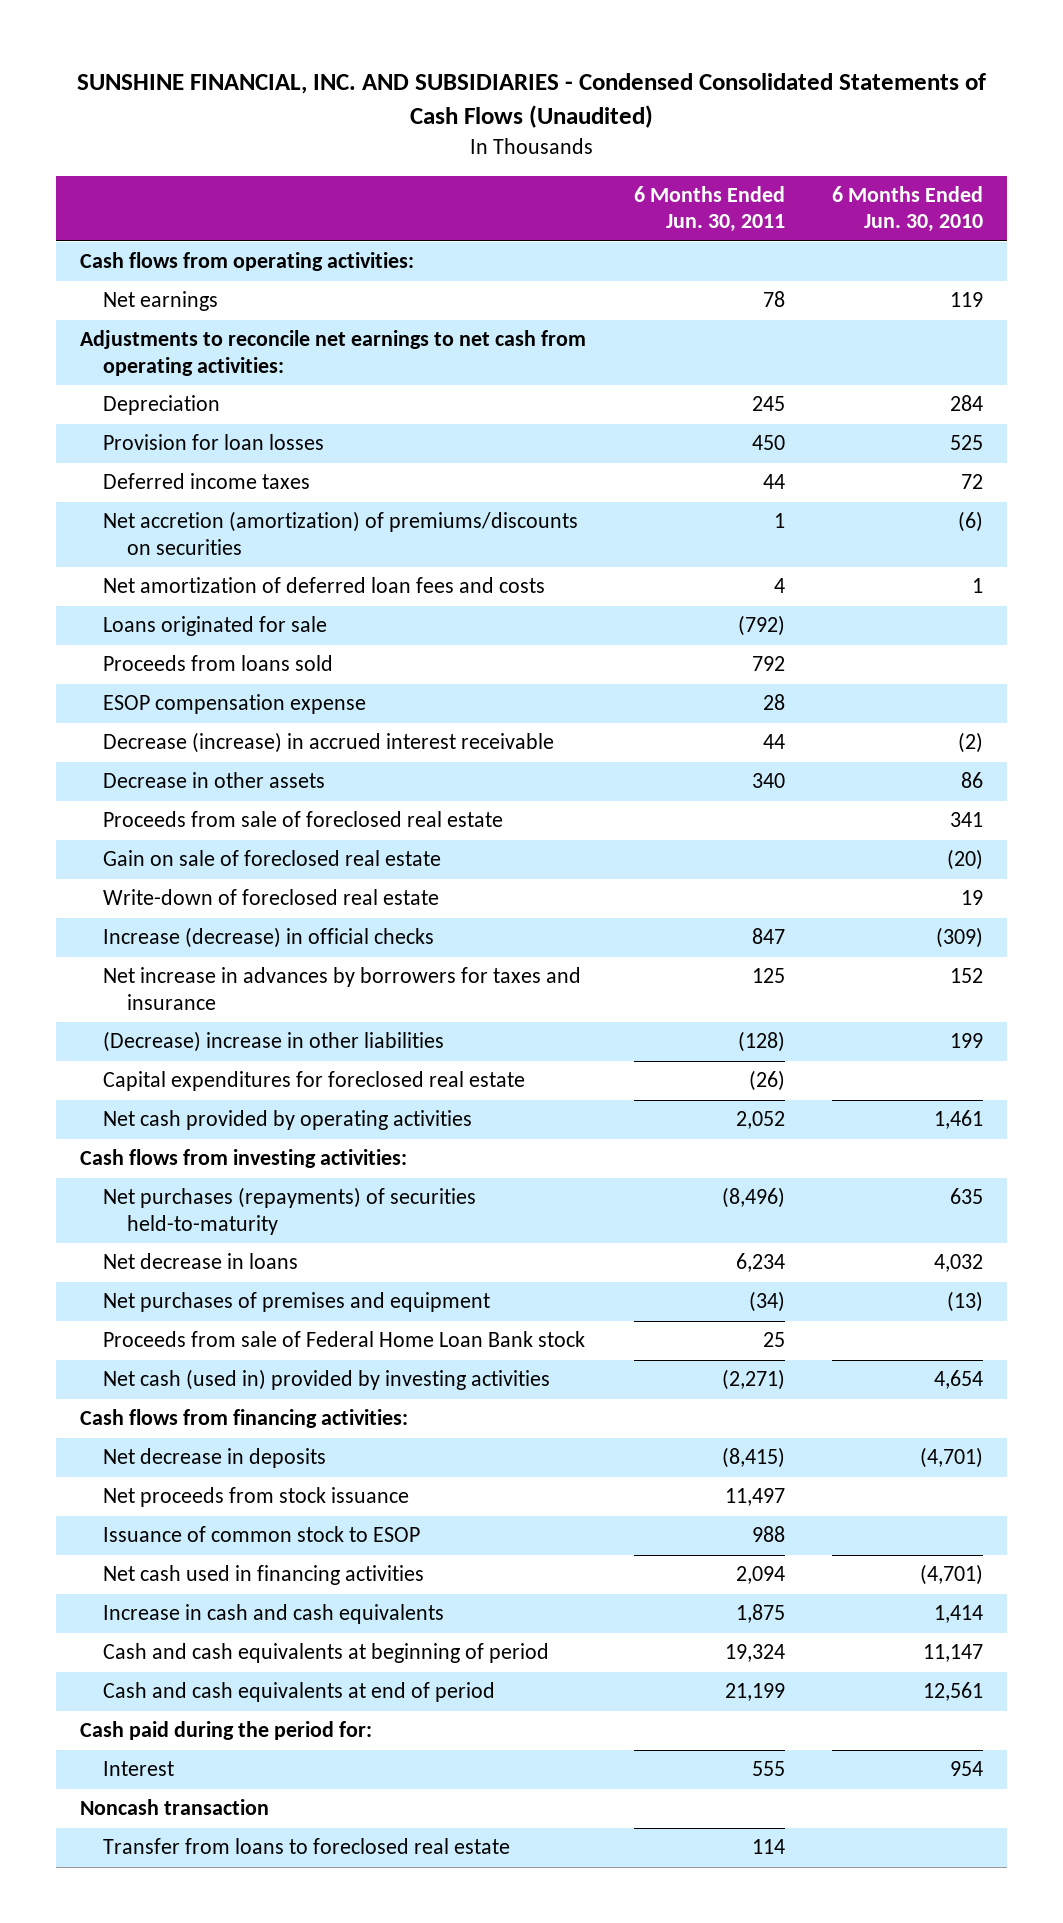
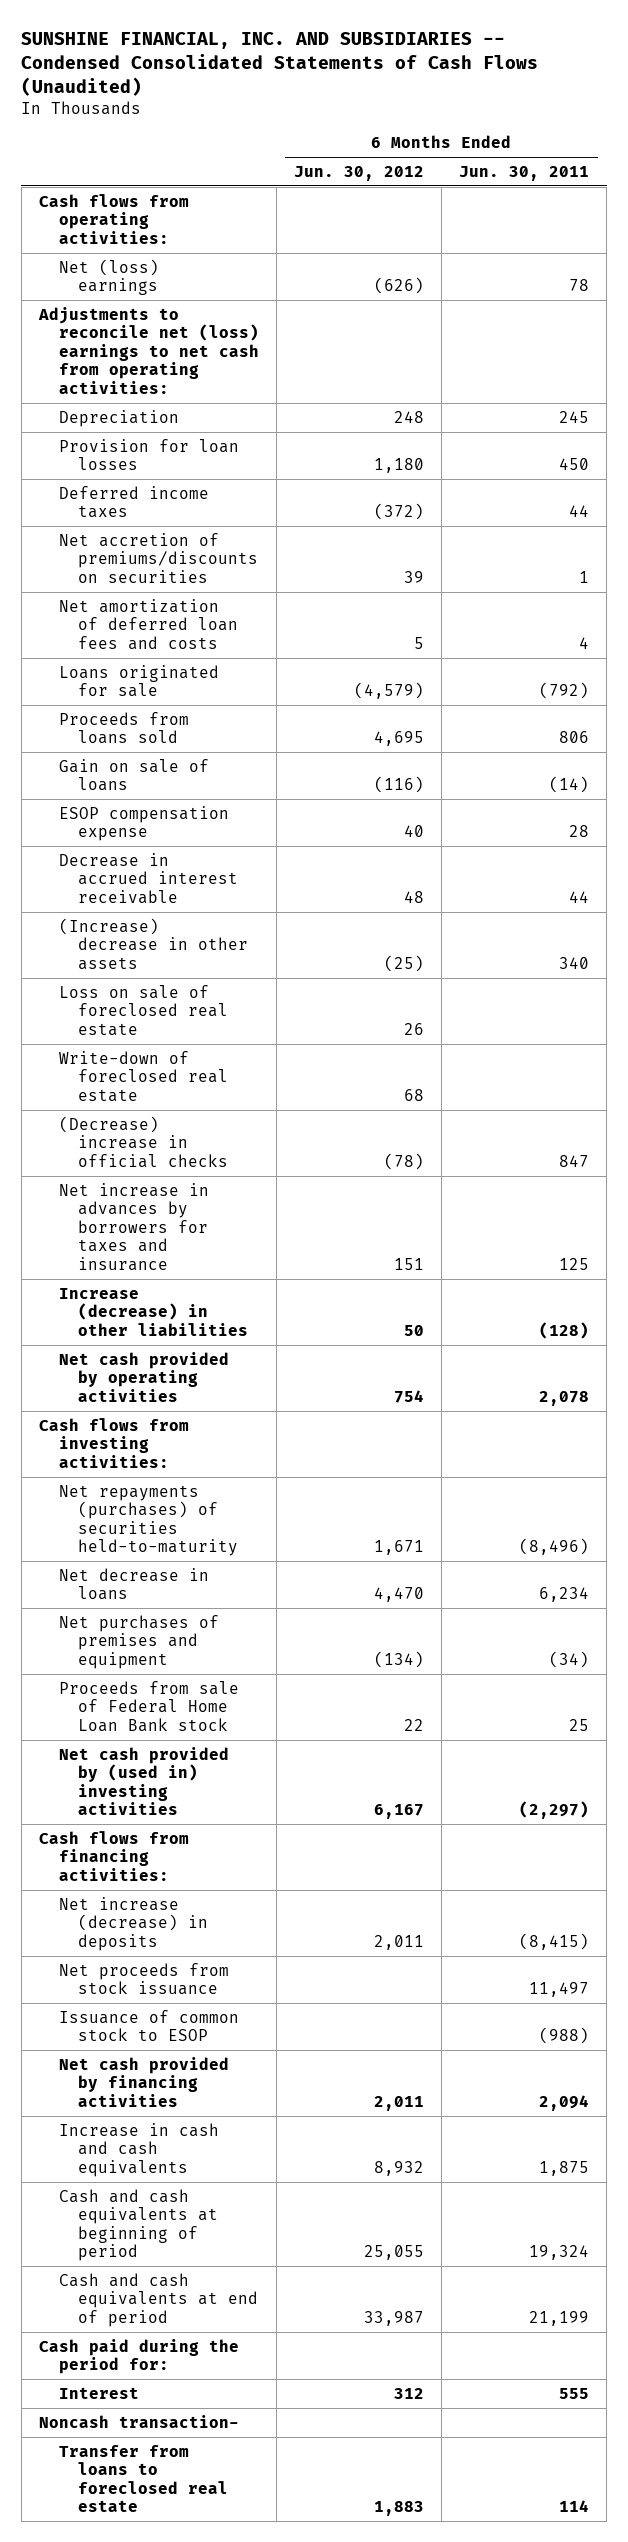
- SUNSHINE FINANCIAL, INC. AND SUBSIDIARIES - Condensed Consolidated Statements of Cash Flows (Unaudited)
+ SUNSHINE FINANCIAL, INC. AND SUBSIDIARIES -- Condensed Consolidated Statements of Cash Flows (Unaudited)
- | 6 Months Ended Jun. 30, 2011 | 6 Months Ended Jun. 30, 2010
+ | 6 Months Ended Jun. 30, 2012 | 6 Months Ended Jun. 30, 2011
- Net earnings | 78 | 119
- Adjustments to reconcile net earnings to net cash from operating activities:
+ Net (loss) earnings | (626) | 78
+ Adjustments to reconcile net (loss) earnings to net cash from operating activities:
- Net accretion (amortization) of premiums/discounts on securities | 1 | (6)
+ Net accretion of premiums/discounts on securities | 39 | 1
- Proceeds from loans sold | 792 |
+ Proceeds from loans sold | 4,695 | 806
+ Gain on sale of loans | (116) | (14)
- Decrease (increase) in accrued interest receivable | 44 | (2)
- Decrease in other assets | 340 | 86
- Proceeds from sale of foreclosed real estate | | 341
- Gain on sale of foreclosed real estate | | (20)
+ Decrease in accrued interest receivable | 48 | 44
+ (Increase) decrease in other assets | (25) | 340
+ Loss on sale of foreclosed real estate | 26 |
- Increase (decrease) in official checks | 847 | (309)
+ (Decrease) increase in official checks | (78) | 847
- (Decrease) increase in other liabilities | (128) | 199
- Capital expenditures for foreclosed real estate | (26) |
- Net cash provided by operating activities | 2,052 | 1,461
+ Increase (decrease) in other liabilities | 50 | (128)
+ Net cash provided by operating activities | 754 | 2,078
- Net purchases (repayments) of securities held-to-maturity | (8,496) | 635
+ Net repayments (purchases) of securities held-to-maturity | 1,671 | (8,496)
- Net cash (used in) provided by investing activities | (2,271) | 4,654
+ Net cash provided by (used in) investing activities | 6,167 | (2,297)
- Net decrease in deposits | (8,415) | (4,701)
+ Net increase (decrease) in deposits | 2,011 | (8,415)
- Issuance of common stock to ESOP | 988 |
- Net cash used in financing activities | 2,094 | (4,701)
+ Issuance of common stock to ESOP | | (988)
+ Net cash provided by financing activities | 2,011 | 2,094
- Noncash transaction
+ Noncash transaction-

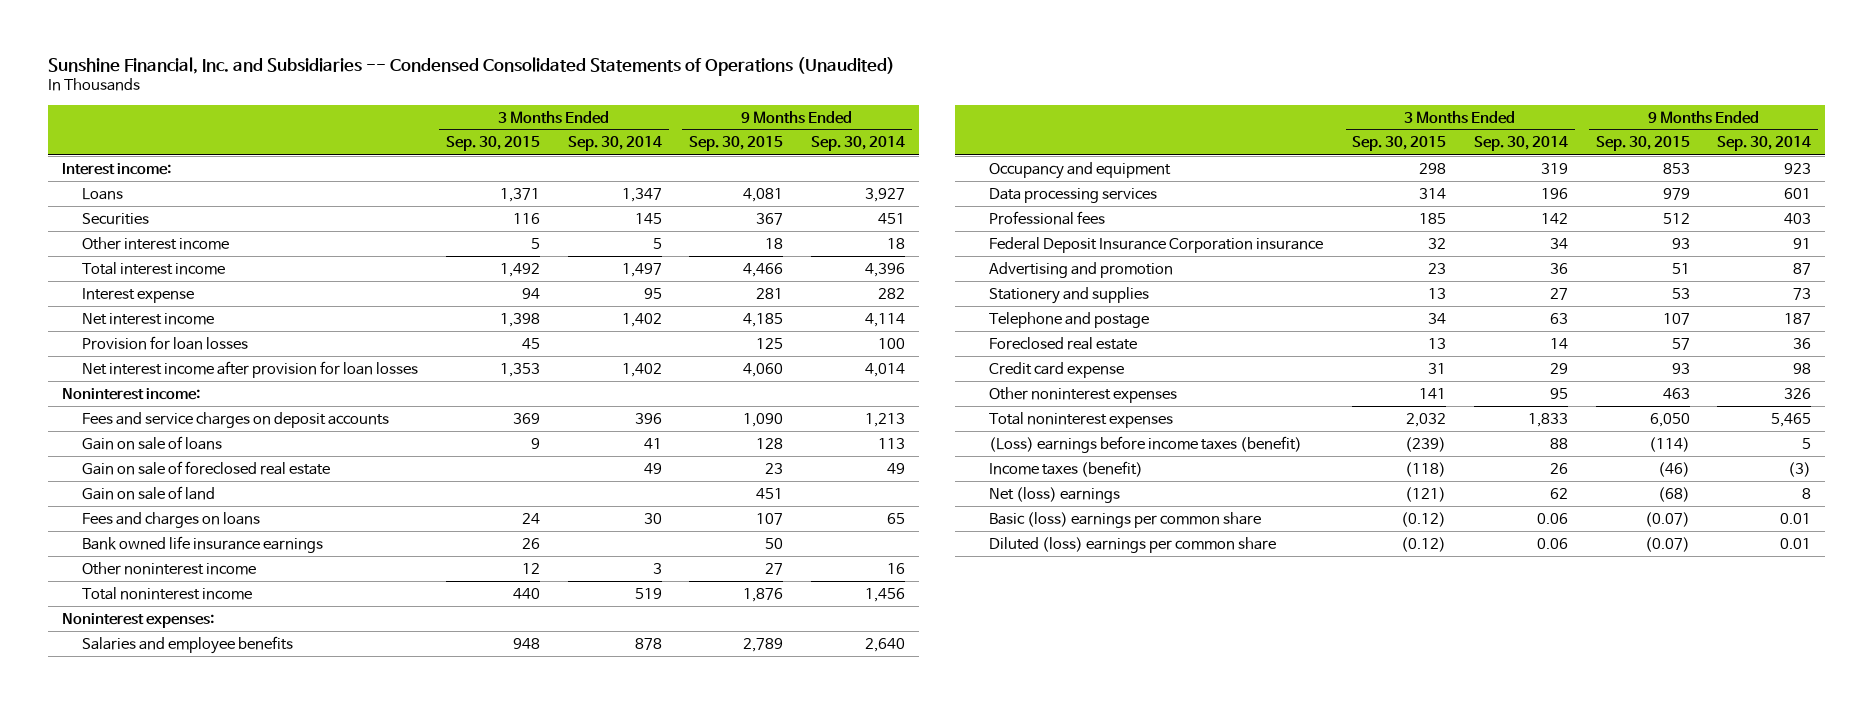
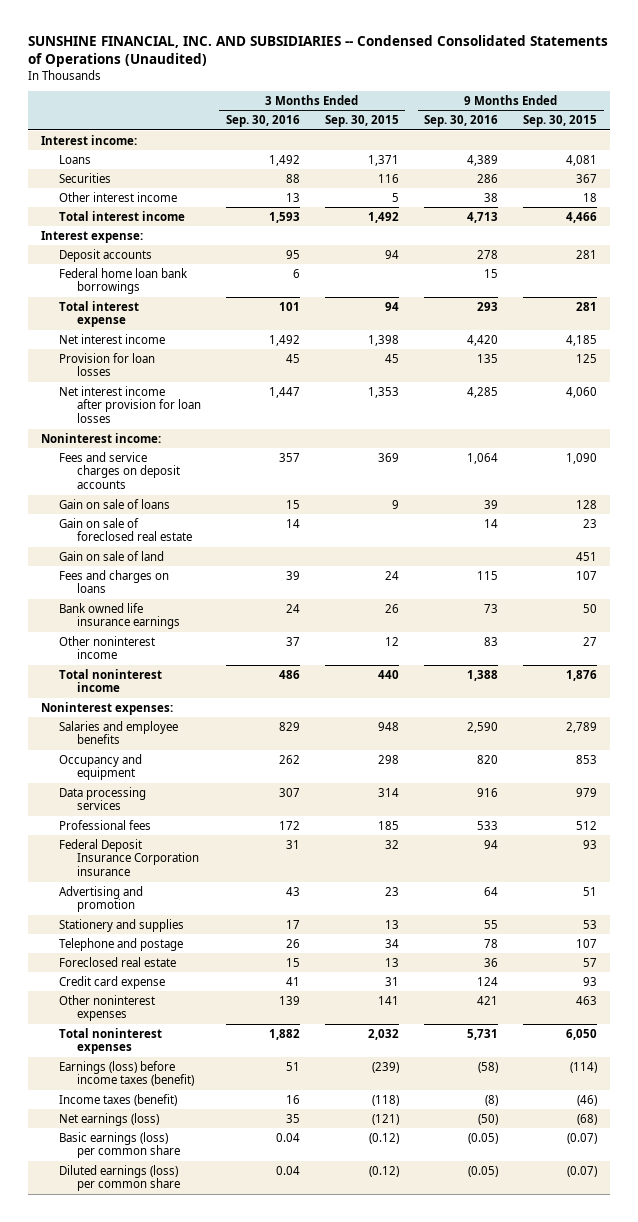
- Sunshine Financial, Inc. and Subsidiaries -- Condensed Consolidated Statements of Operations (Unaudited)
+ SUNSHINE FINANCIAL, INC. AND SUBSIDIARIES -- Condensed Consolidated Statements of Operations (Unaudited)
- | 3 Months Ended Sep. 30, 2015 | 3 Months Ended Sep. 30, 2014 | 9 Months Ended Sep. 30, 2015 | 9 Months Ended Sep. 30, 2014
+ | 3 Months Ended Sep. 30, 2016 | 3 Months Ended Sep. 30, 2015 | 9 Months Ended Sep. 30, 2016 | 9 Months Ended Sep. 30, 2015
- Interest expense | 94 | 95 | 281 | 282
+ Interest expense:
+ Deposit accounts | 95 | 94 | 278 | 281
+ Federal home loan bank borrowings | 6 | | 15 |
+ Total interest expense | 101 | 94 | 293 | 281
- (Loss) earnings before income taxes (benefit) | (239) | 88 | (114) | 5
+ Earnings (loss) before income taxes (benefit) | 51 | (239) | (58) | (114)
- Net (loss) earnings | (121) | 62 | (68) | 8
- Basic (loss) earnings per common share | (0.12) | 0.06 | (0.07) | 0.01
- Diluted (loss) earnings per common share | (0.12) | 0.06 | (0.07) | 0.01
+ Net earnings (loss) | 35 | (121) | (50) | (68)
+ Basic earnings (loss) per common share | 0.04 | (0.12) | (0.05) | (0.07)
+ Diluted earnings (loss) per common share | 0.04 | (0.12) | (0.05) | (0.07)

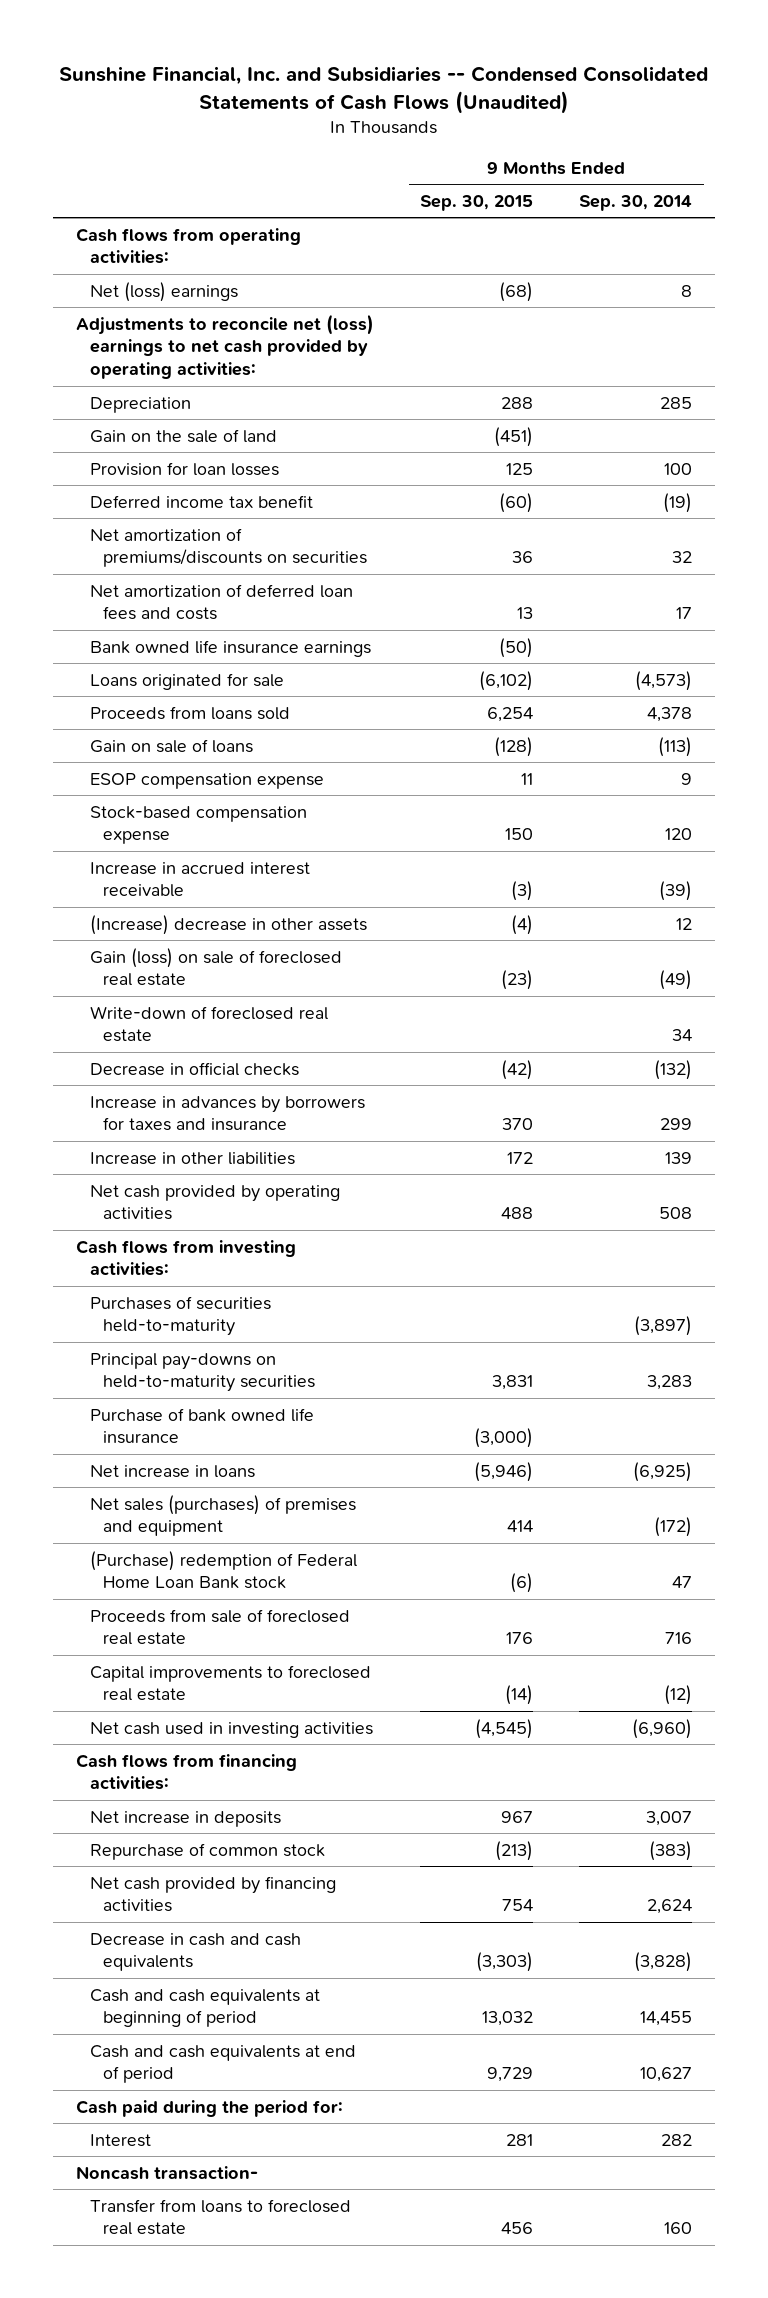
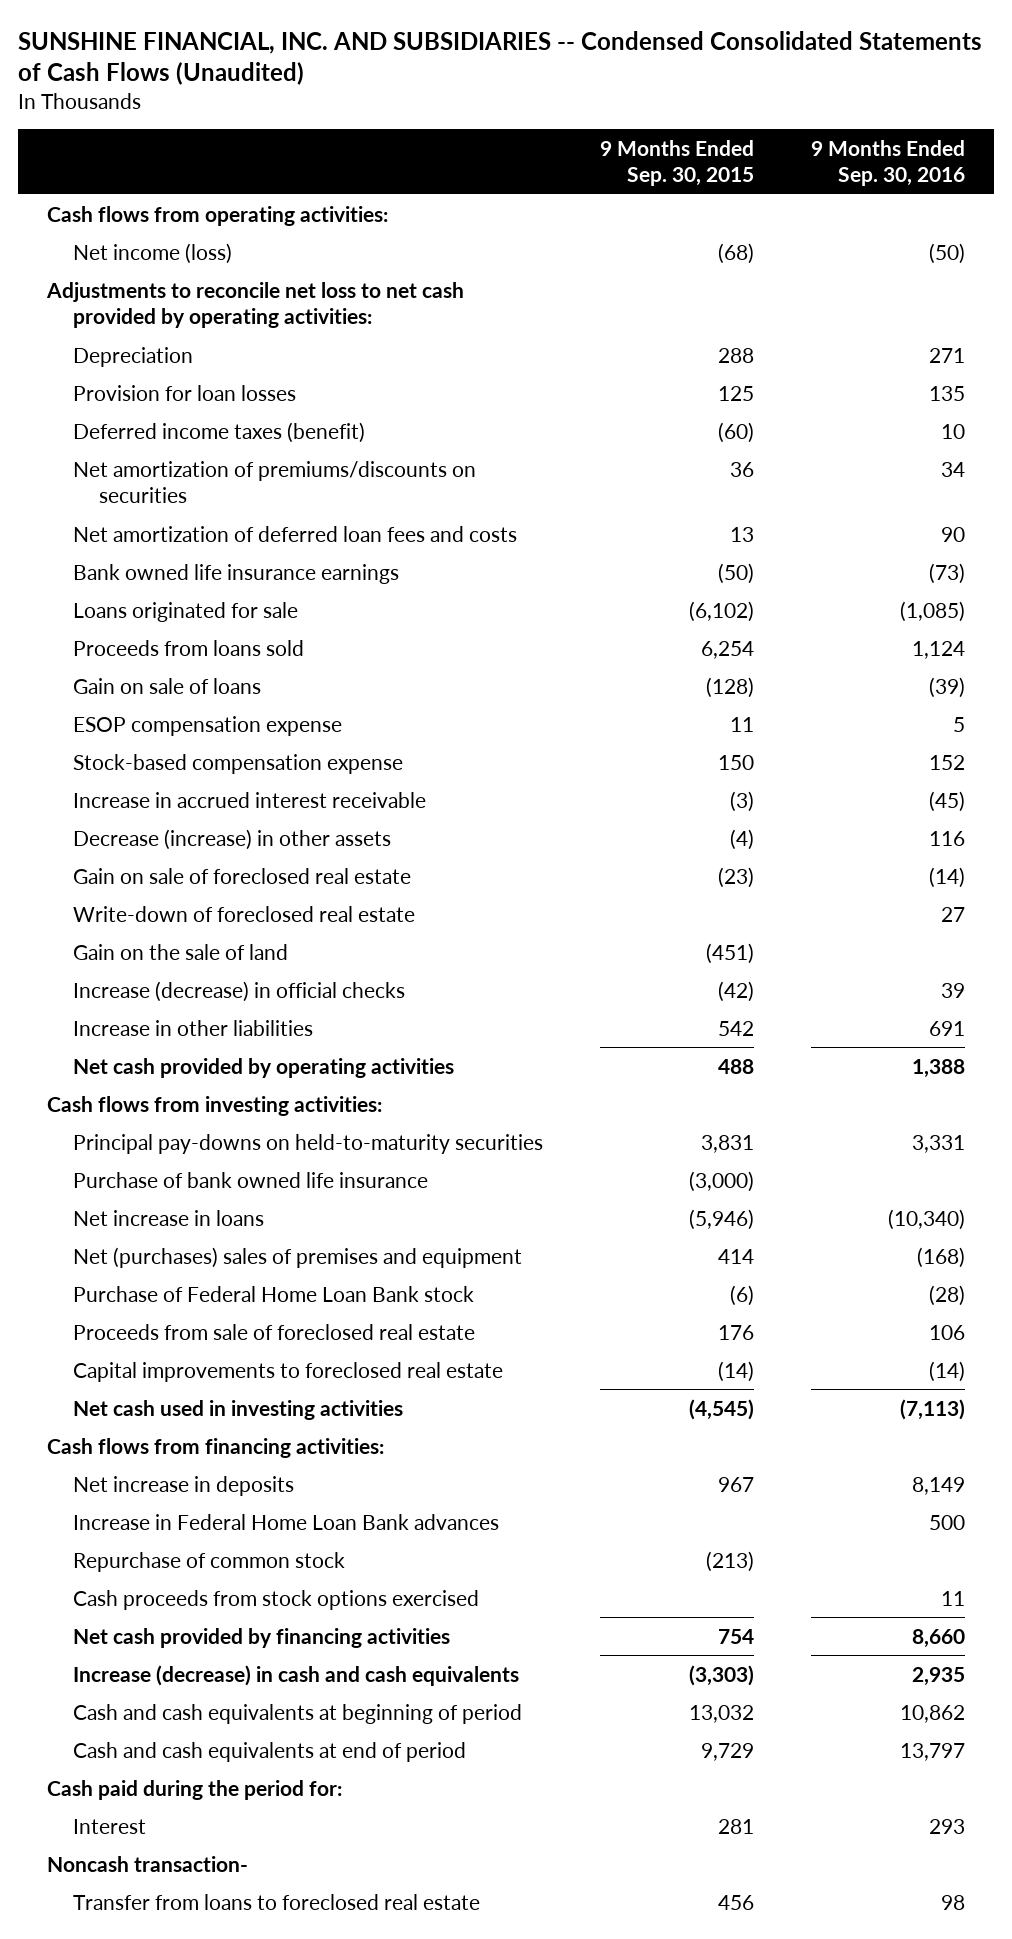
- Sunshine Financial, Inc. and Subsidiaries -- Condensed Consolidated Statements of Cash Flows (Unaudited)
+ SUNSHINE FINANCIAL, INC. AND SUBSIDIARIES -- Condensed Consolidated Statements of Cash Flows (Unaudited)
- | 9 Months Ended Sep. 30, 2015 | 9 Months Ended Sep. 30, 2014
+ | 9 Months Ended Sep. 30, 2015 | 9 Months Ended Sep. 30, 2016
- Net (loss) earnings | (68) | 8
- Adjustments to reconcile net (loss) earnings to net cash provided by operating activities:
+ Net income (loss) | (68) | (50)
+ Adjustments to reconcile net loss to net cash provided by operating activities:
- Deferred income tax benefit | (60) | (19)
+ Deferred income taxes (benefit) | (60) | 10
- (Increase) decrease in other assets | (4) | 12
- Gain (loss) on sale of foreclosed real estate | (23) | (49)
+ Decrease (increase) in other assets | (4) | 116
+ Gain on sale of foreclosed real estate | (23) | (14)
- Decrease in official checks | (42) | (132)
- Increase in advances by borrowers for taxes and insurance | 370 | 299
- Increase in other liabilities | 172 | 139
moved down: Gain on the sale of land | (451) |
+ Increase (decrease) in official checks | (42) | 39
+ Increase in other liabilities | 542 | 691
- Purchases of securities held-to-maturity | | (3,897)
- Net sales (purchases) of premises and equipment | 414 | (172)
- (Purchase) redemption of Federal Home Loan Bank stock | (6) | 47
+ Net (purchases) sales of premises and equipment | 414 | (168)
+ Purchase of Federal Home Loan Bank stock | (6) | (28)
+ Increase in Federal Home Loan Bank advances | | 500
+ Cash proceeds from stock options exercised | | 11
- Decrease in cash and cash equivalents | (3,303) | (3,828)
+ Increase (decrease) in cash and cash equivalents | (3,303) | 2,935

